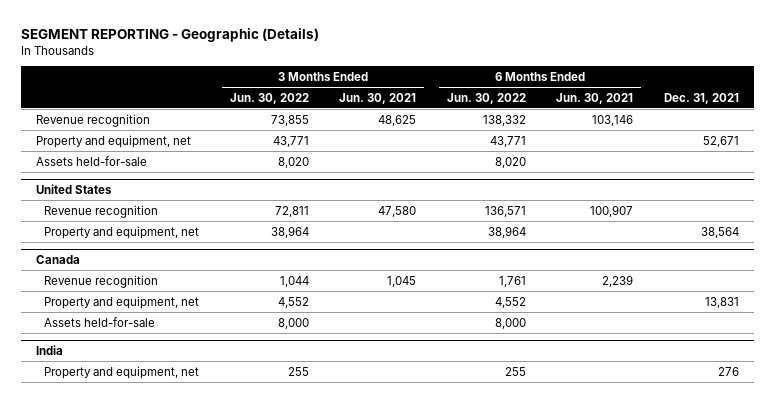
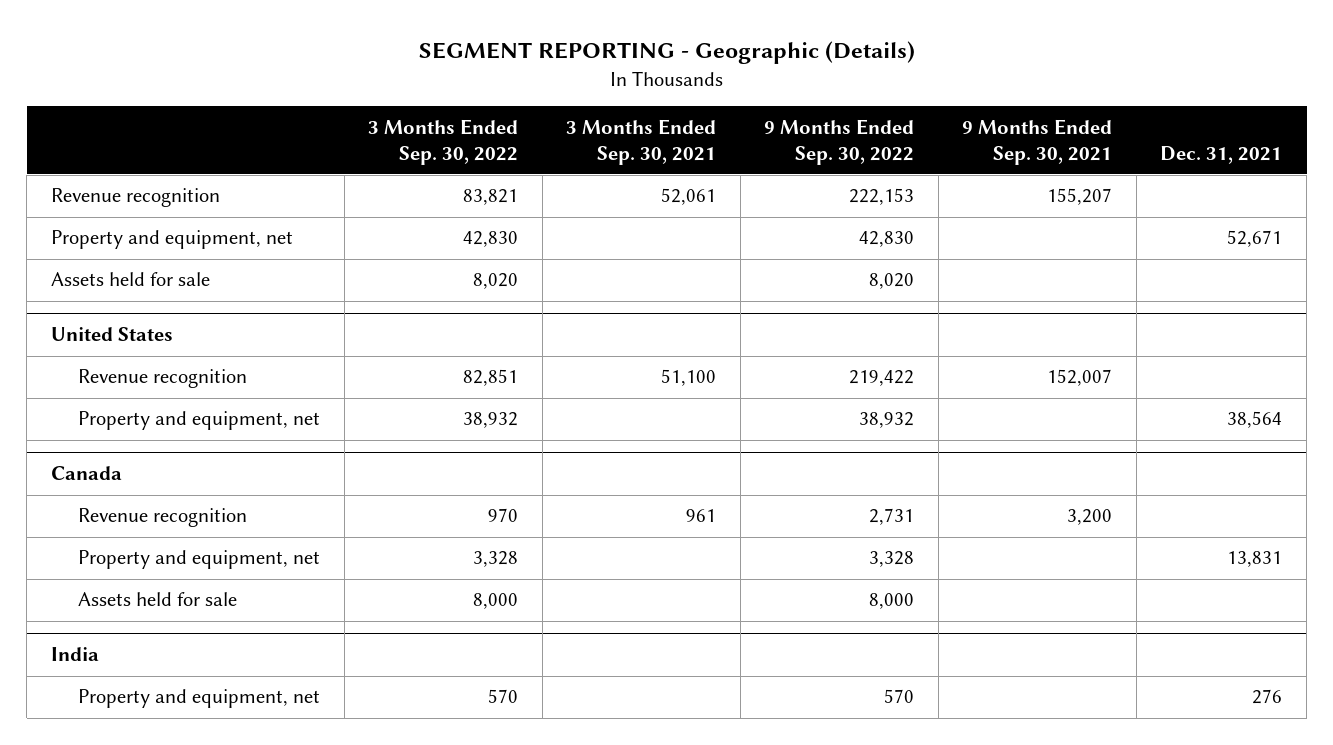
- | 3 Months Ended Jun. 30, 2022 | 3 Months Ended Jun. 30, 2021 | 6 Months Ended Jun. 30, 2022 | 6 Months Ended Jun. 30, 2021 | Dec. 31, 2021
+ | 3 Months Ended Sep. 30, 2022 | 3 Months Ended Sep. 30, 2021 | 9 Months Ended Sep. 30, 2022 | 9 Months Ended Sep. 30, 2021 | Dec. 31, 2021
- Assets held-for-sale | 8,020 | | 8,020 | |
+ Assets held for sale | 8,020 | | 8,020 | |
@ Canada
- Assets held-for-sale | 8,000 | | 8,000 | |
+ Assets held for sale | 8,000 | | 8,000 | |

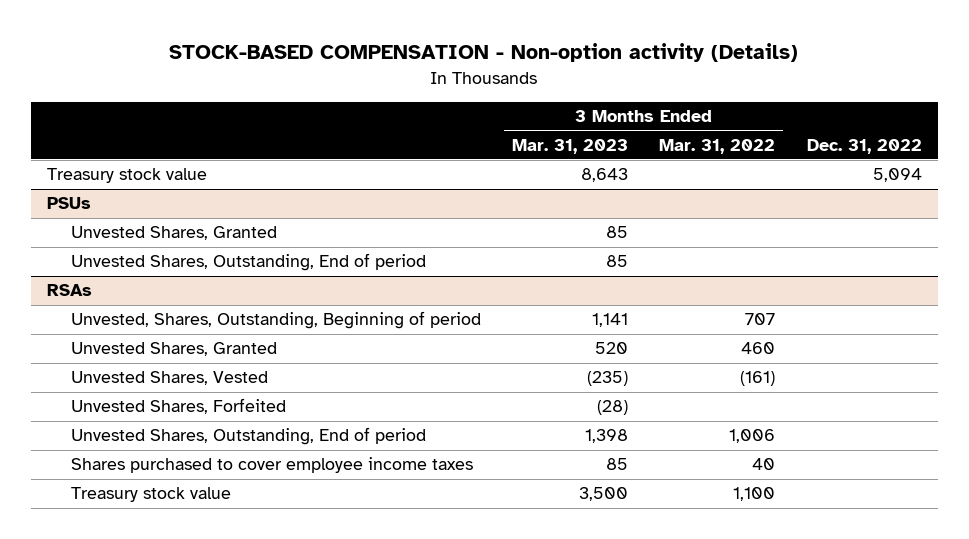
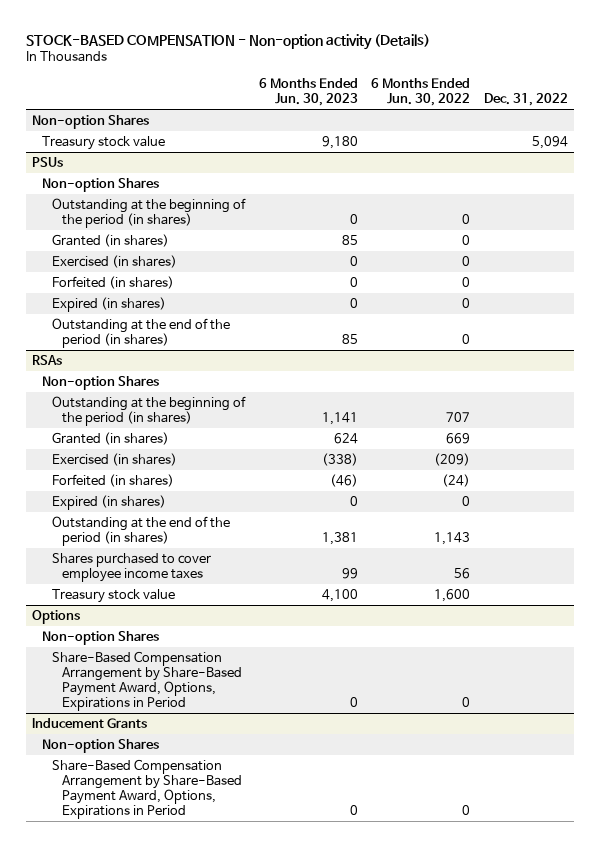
- | 3 Months Ended Mar. 31, 2023 | 3 Months Ended Mar. 31, 2022 | Dec. 31, 2022
+ | 6 Months Ended Jun. 30, 2023 | 6 Months Ended Jun. 30, 2022 | Dec. 31, 2022
+ Non-option Shares
@ PSUs
- Unvested Shares, Granted | 85 | |
- Unvested Shares, Outstanding, End of period | 85 | |
+ Non-option Shares
+ Outstanding at the beginning of the period (in shares) | 0 | 0 |
+ Granted (in shares) | 85 | 0 |
+ Exercised (in shares) | 0 | 0 |
+ Forfeited (in shares) | 0 | 0 |
+ Expired (in shares) | 0 | 0 |
+ Outstanding at the end of the period (in shares) | 85 | 0 |
@ RSAs
- Unvested, Shares, Outstanding, Beginning of period | 1,141 | 707 |
- Unvested Shares, Granted | 520 | 460 |
- Unvested Shares, Vested | (235) | (161) |
- Unvested Shares, Forfeited | (28) | |
- Unvested Shares, Outstanding, End of period | 1,398 | 1,006 |
+ Non-option Shares
+ Outstanding at the beginning of the period (in shares) | 1,141 | 707 |
+ Granted (in shares) | 624 | 669 |
+ Exercised (in shares) | (338) | (209) |
+ Forfeited (in shares) | (46) | (24) |
+ Expired (in shares) | 0 | 0 |
+ Outstanding at the end of the period (in shares) | 1,381 | 1,143 |
+ Options
+ Non-option Shares
+ Share-Based Compensation Arrangement by Share-Based Payment Award, Options, Expirations in Period | 0 | 0 |
+ Inducement Grants
+ Non-option Shares
+ Share-Based Compensation Arrangement by Share-Based Payment Award, Options, Expirations in Period | 0 | 0 |

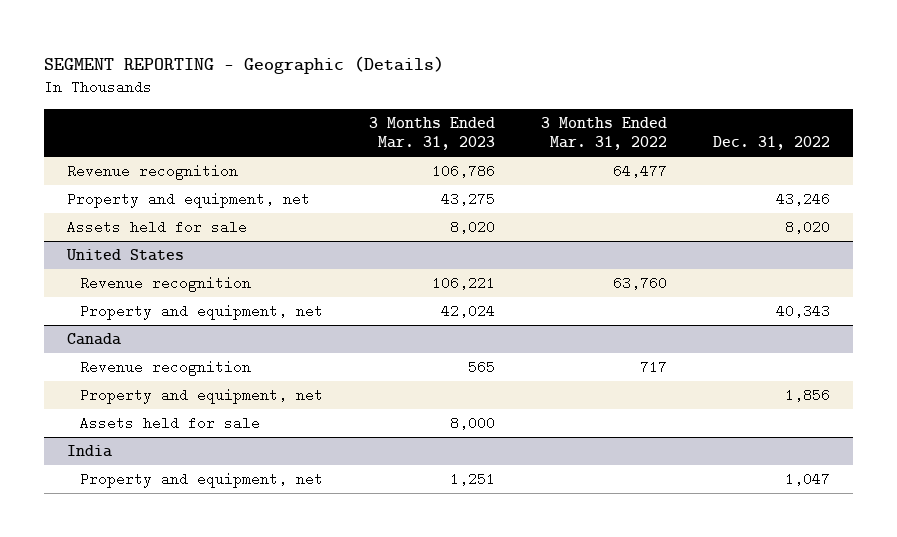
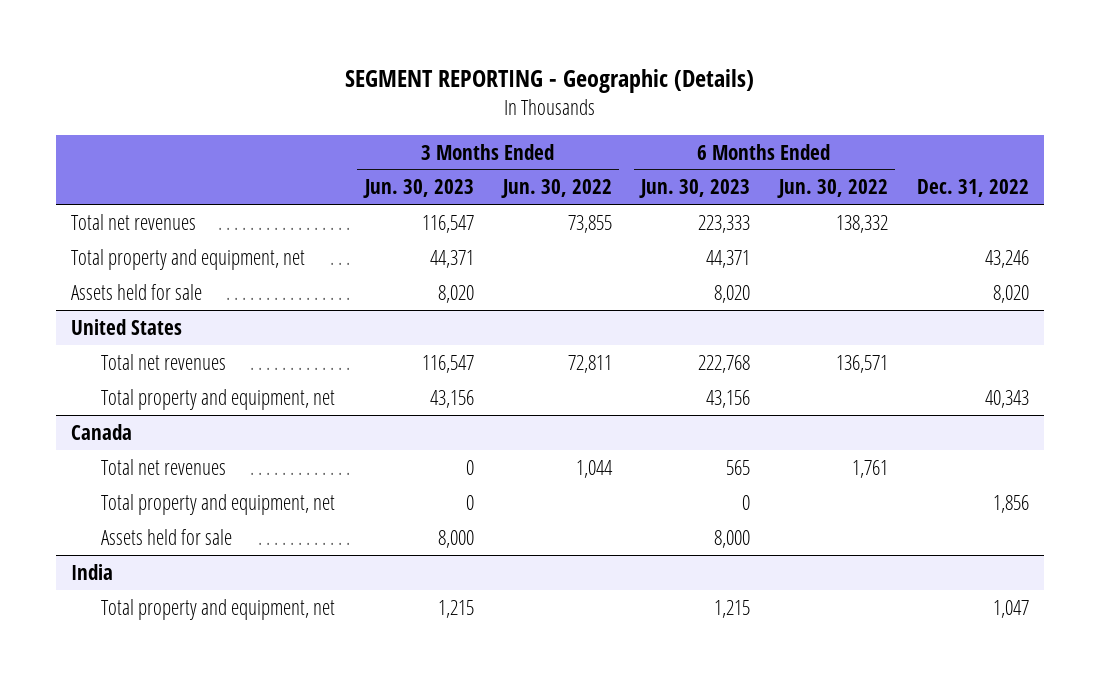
- | 3 Months Ended Mar. 31, 2023 | 3 Months Ended Mar. 31, 2022 | Dec. 31, 2022
+ | 3 Months Ended Jun. 30, 2023 | 3 Months Ended Jun. 30, 2022 | 6 Months Ended Jun. 30, 2023 | 6 Months Ended Jun. 30, 2022 | Dec. 31, 2022
- Revenue recognition | 106,786 | 64,477 |
- Property and equipment, net | 43,275 | | 43,246
+ Total net revenues | 116,547 | 73,855 | 223,333 | 138,332 |
+ Total property and equipment, net | 44,371 | | 44,371 | | 43,246
@ United States
- Revenue recognition | 106,221 | 63,760 |
- Property and equipment, net | 42,024 | | 40,343
+ Total net revenues | 116,547 | 72,811 | 222,768 | 136,571 |
+ Total property and equipment, net | 43,156 | | 43,156 | | 40,343
@ Canada
- Revenue recognition | 565 | 717 |
- Property and equipment, net | | | 1,856
+ Total net revenues | 0 | 1,044 | 565 | 1,761 |
+ Total property and equipment, net | 0 | | 0 | | 1,856
@ India
- Property and equipment, net | 1,251 | | 1,047
+ Total property and equipment, net | 1,215 | | 1,215 | | 1,047

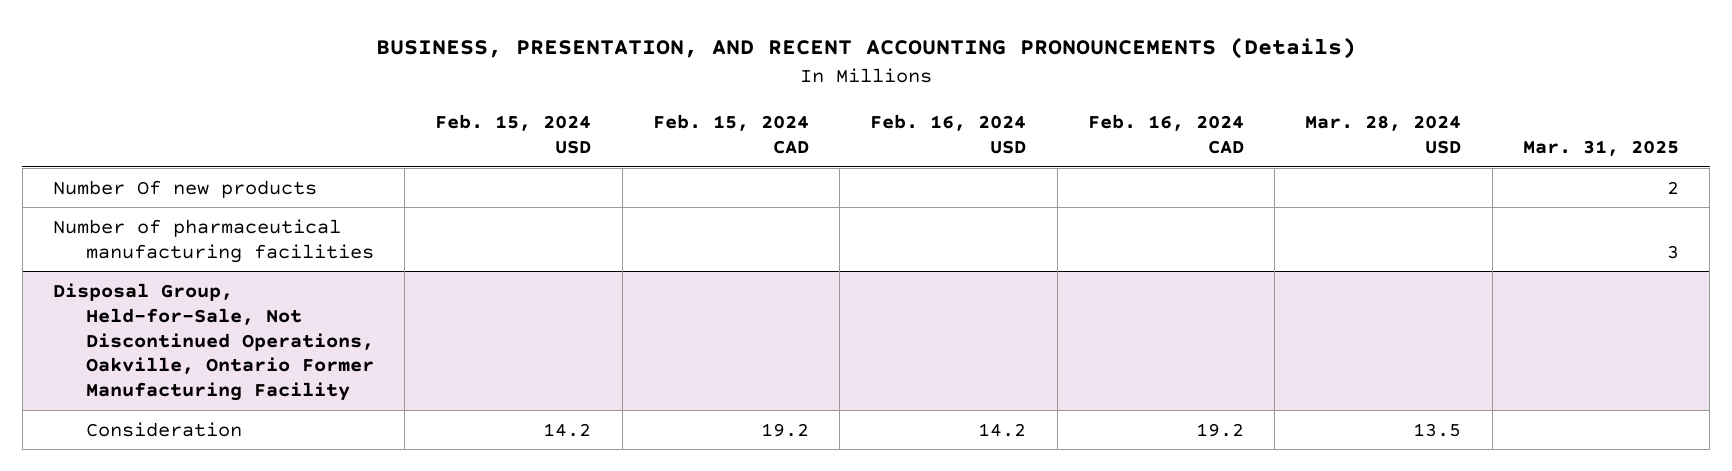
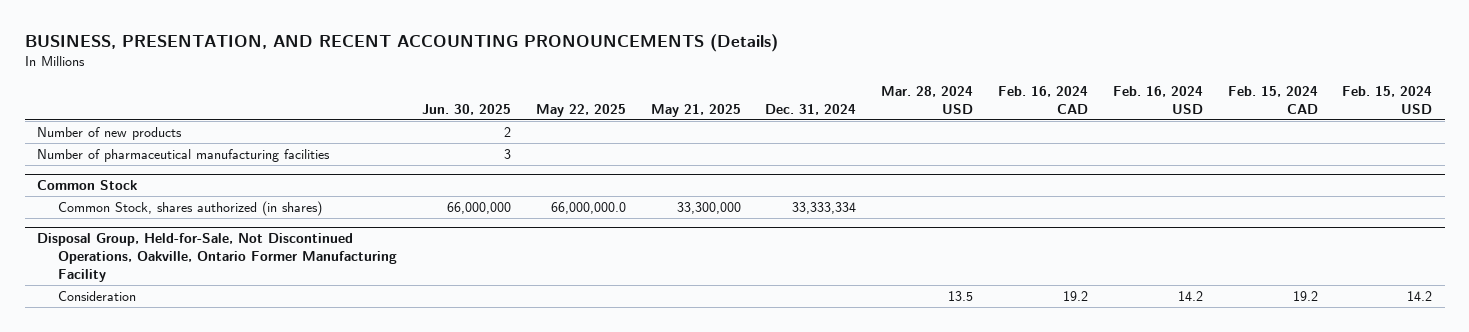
- | Feb. 15, 2024 USD | Feb. 15, 2024 CAD | Feb. 16, 2024 USD | Feb. 16, 2024 CAD | Mar. 28, 2024 USD | Mar. 31, 2025
+ | Jun. 30, 2025 | May 22, 2025 | May 21, 2025 | Dec. 31, 2024 | Mar. 28, 2024 USD | Feb. 16, 2024 CAD | Feb. 16, 2024 USD | Feb. 15, 2024 CAD | Feb. 15, 2024 USD
- Number Of new products | | | | | | 2
+ Number of new products | 2 | | | | | | | |
+ Common Stock
+ Common Stock, shares authorized (in shares) | 66,000,000 | 66,000,000.0 | 33,300,000 | 33,333,334 | | | | |

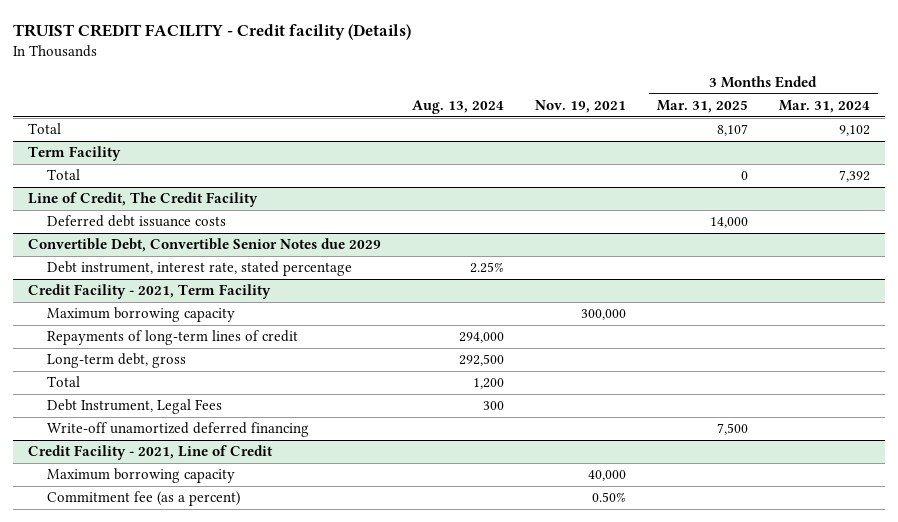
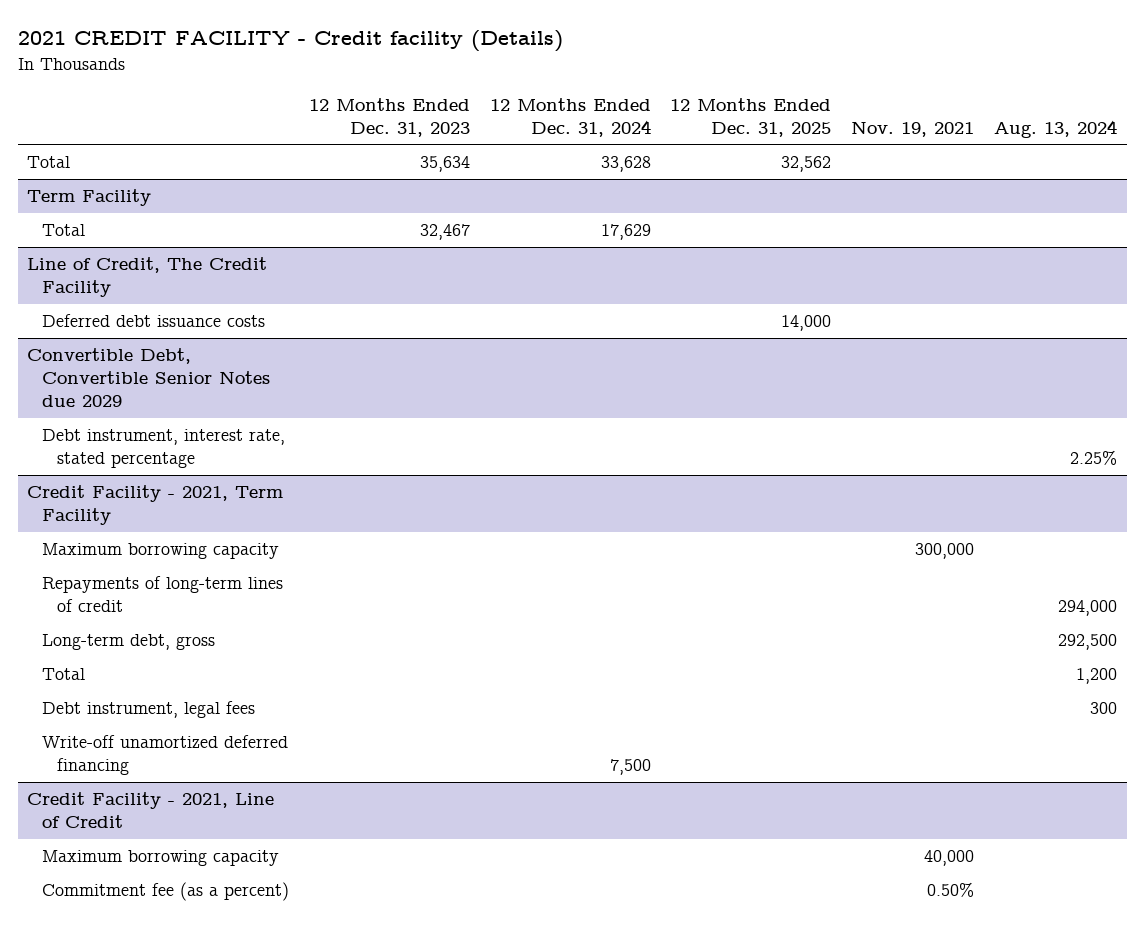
- TRUIST CREDIT FACILITY - Credit facility (Details)
+ 2021 CREDIT FACILITY - Credit facility (Details)
- | Aug. 13, 2024 | Nov. 19, 2021 | 3 Months Ended Mar. 31, 2025 | 3 Months Ended Mar. 31, 2024
+ | 12 Months Ended Dec. 31, 2023 | 12 Months Ended Dec. 31, 2024 | 12 Months Ended Dec. 31, 2025 | Nov. 19, 2021 | Aug. 13, 2024
@ Credit Facility - 2021, Term Facility
- Debt Instrument, Legal Fees | 300 | | |
+ Debt instrument, legal fees | | | | | 300

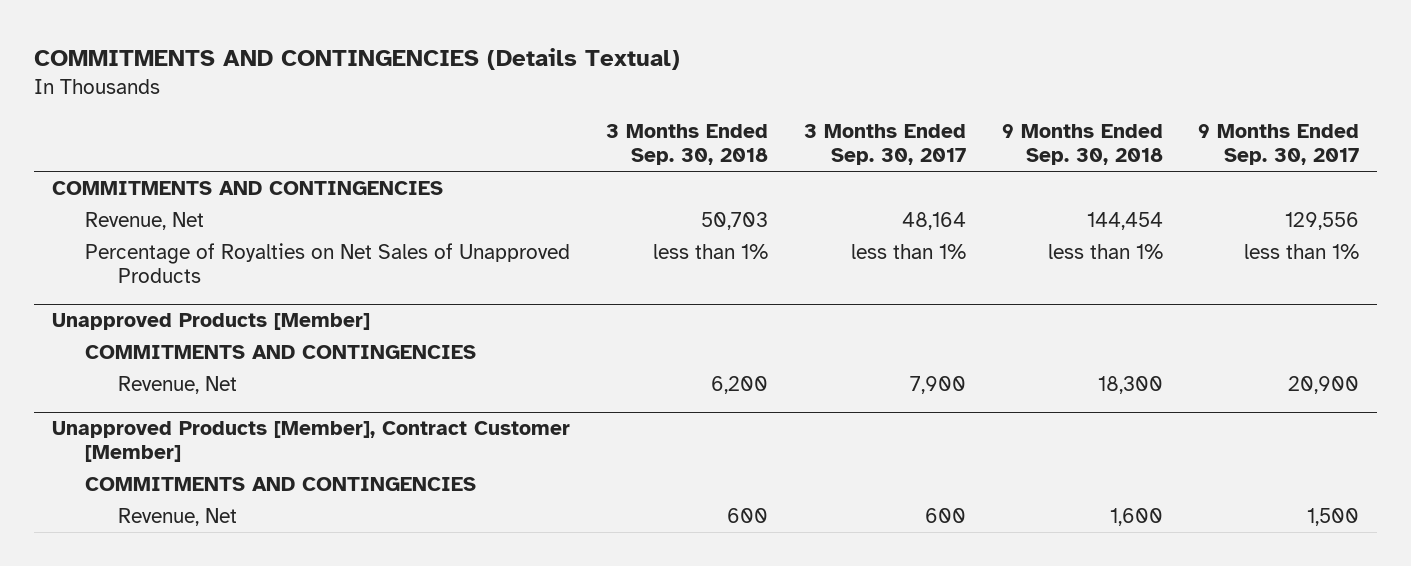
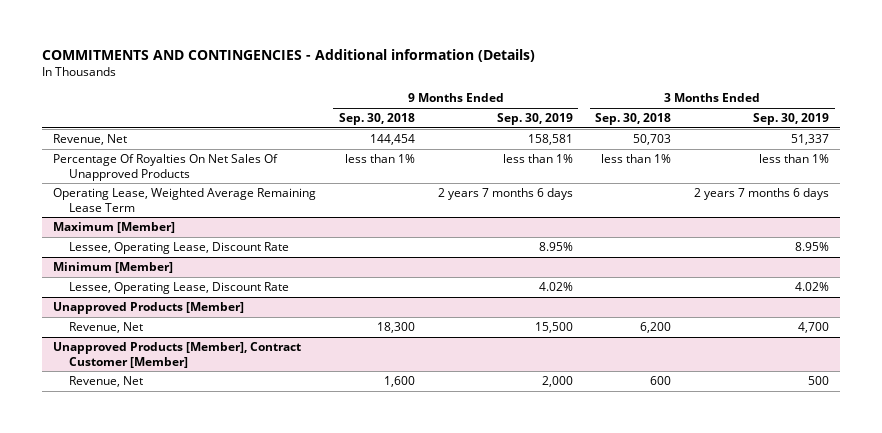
- COMMITMENTS AND CONTINGENCIES (Details Textual)
+ COMMITMENTS AND CONTINGENCIES - Additional information (Details)
- | 3 Months Ended Sep. 30, 2018 | 3 Months Ended Sep. 30, 2017 | 9 Months Ended Sep. 30, 2018 | 9 Months Ended Sep. 30, 2017
+ | 9 Months Ended Sep. 30, 2018 | 9 Months Ended Sep. 30, 2019 | 3 Months Ended Sep. 30, 2018 | 3 Months Ended Sep. 30, 2019
- COMMITMENTS AND CONTINGENCIES
- Percentage of Royalties on Net Sales of Unapproved Products | less than 1% | less than 1% | less than 1% | less than 1%
+ Percentage Of Royalties On Net Sales Of Unapproved Products | less than 1% | less than 1% | less than 1% | less than 1%
+ Operating Lease, Weighted Average Remaining Lease Term | | 2 years 7 months 6 days | | 2 years 7 months 6 days
+ Maximum [Member]
+ Lessee, Operating Lease, Discount Rate | | 8.95% | | 8.95%
+ Minimum [Member]
+ Lessee, Operating Lease, Discount Rate | | 4.02% | | 4.02%
@ Unapproved Products [Member]
- COMMITMENTS AND CONTINGENCIES
@ Unapproved Products [Member], Contract Customer [Member]
- COMMITMENTS AND CONTINGENCIES

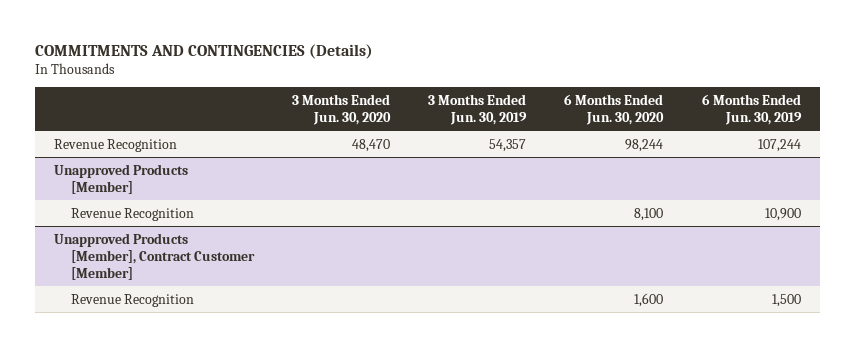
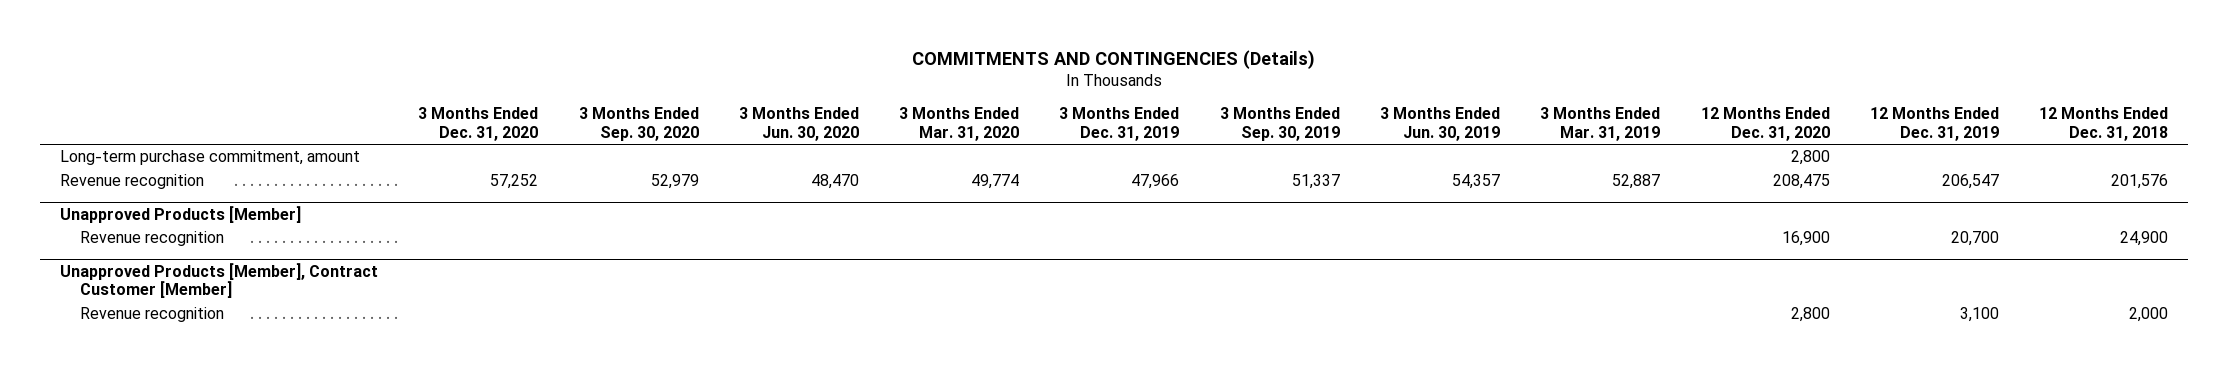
- | 3 Months Ended Jun. 30, 2020 | 3 Months Ended Jun. 30, 2019 | 6 Months Ended Jun. 30, 2020 | 6 Months Ended Jun. 30, 2019
+ | 3 Months Ended Dec. 31, 2020 | 3 Months Ended Sep. 30, 2020 | 3 Months Ended Jun. 30, 2020 | 3 Months Ended Mar. 31, 2020 | 3 Months Ended Dec. 31, 2019 | 3 Months Ended Sep. 30, 2019 | 3 Months Ended Jun. 30, 2019 | 3 Months Ended Mar. 31, 2019 | 12 Months Ended Dec. 31, 2020 | 12 Months Ended Dec. 31, 2019 | 12 Months Ended Dec. 31, 2018
- Revenue Recognition | 48,470 | 54,357 | 98,244 | 107,244
+ Long-term purchase commitment, amount | | | | | | | | | 2,800 | |
+ Revenue recognition | 57,252 | 52,979 | 48,470 | 49,774 | 47,966 | 51,337 | 54,357 | 52,887 | 208,475 | 206,547 | 201,576
@ Unapproved Products [Member]
- Revenue Recognition | | | 8,100 | 10,900
+ Revenue recognition | | | | | | | | | 16,900 | 20,700 | 24,900
@ Unapproved Products [Member], Contract Customer [Member]
- Revenue Recognition | | | 1,600 | 1,500
+ Revenue recognition | | | | | | | | | 2,800 | 3,100 | 2,000

